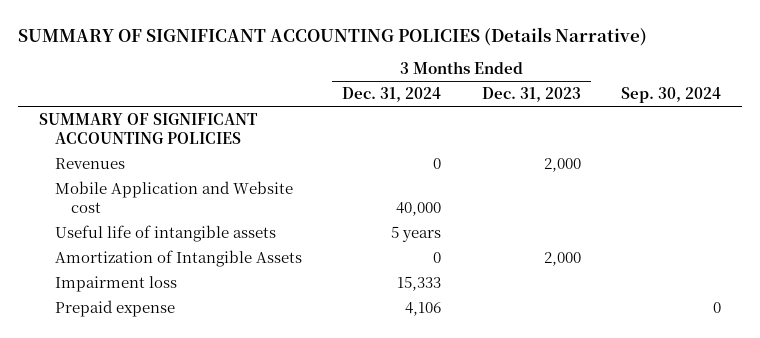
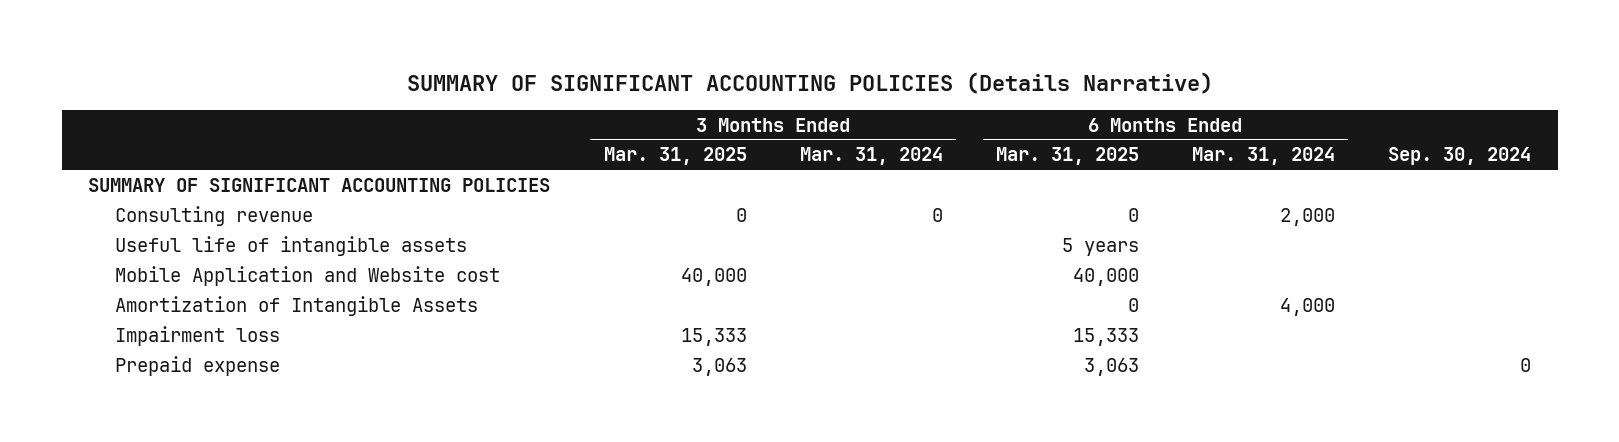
- | 3 Months Ended Dec. 31, 2024 | 3 Months Ended Dec. 31, 2023 | Sep. 30, 2024
+ | 3 Months Ended Mar. 31, 2025 | 3 Months Ended Mar. 31, 2024 | 6 Months Ended Mar. 31, 2025 | 6 Months Ended Mar. 31, 2024 | Sep. 30, 2024
- Revenues | 0 | 2,000 |
+ Consulting revenue | 0 | 0 | 0 | 2,000 |
moved down: Mobile Application and Website cost | 40,000 | | 40,000 | |

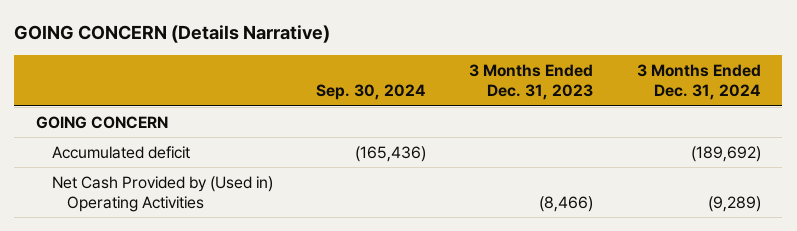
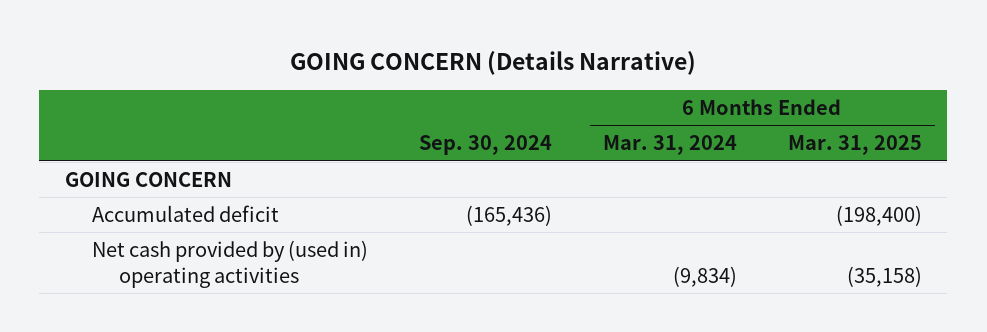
- | Sep. 30, 2024 | 3 Months Ended Dec. 31, 2023 | 3 Months Ended Dec. 31, 2024
+ | Sep. 30, 2024 | 6 Months Ended Mar. 31, 2024 | 6 Months Ended Mar. 31, 2025
- Net Cash Provided by (Used in) Operating Activities | | (8,466) | (9,289)
+ Net cash provided by (used in) operating activities | | (9,834) | (35,158)

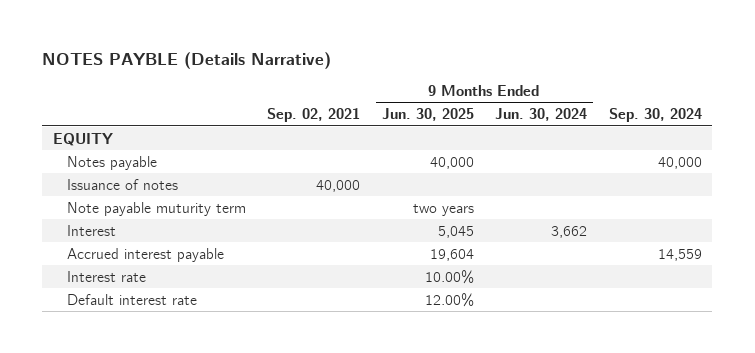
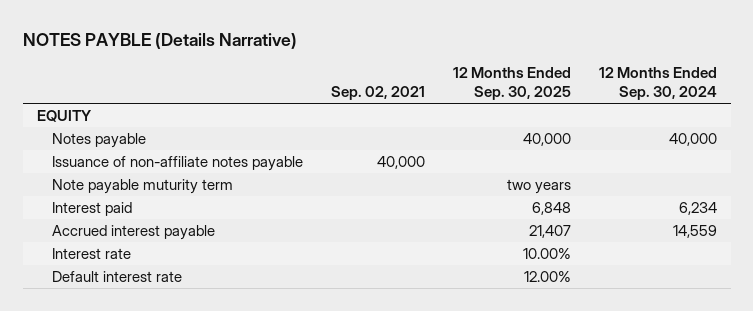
- | Sep. 02, 2021 | 9 Months Ended Jun. 30, 2025 | 9 Months Ended Jun. 30, 2024 | Sep. 30, 2024
+ | Sep. 02, 2021 | 12 Months Ended Sep. 30, 2025 | 12 Months Ended Sep. 30, 2024
- Issuance of notes | 40,000 | | |
+ Issuance of non-affiliate notes payable | 40,000 | |
- Interest | | 5,045 | 3,662 |
+ Interest paid | | 6,848 | 6,234

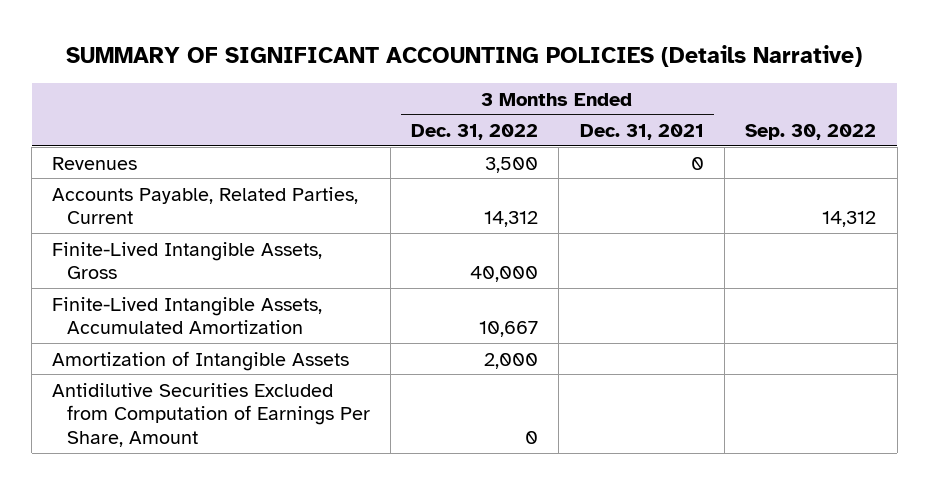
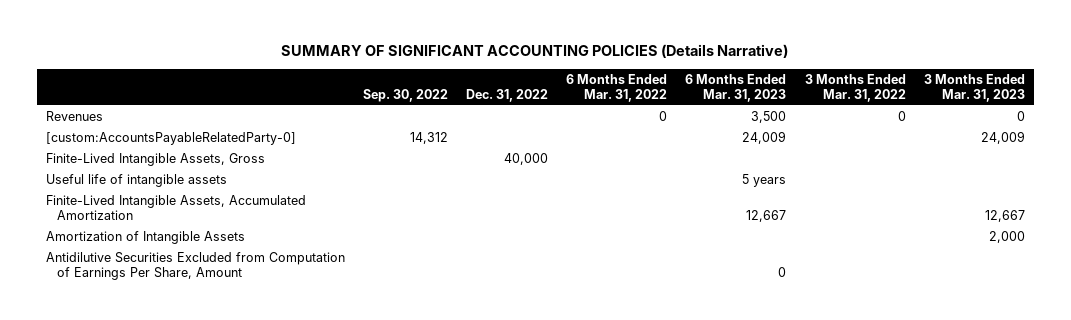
- | 3 Months Ended Dec. 31, 2022 | 3 Months Ended Dec. 31, 2021 | Sep. 30, 2022
+ | Sep. 30, 2022 | Dec. 31, 2022 | 6 Months Ended Mar. 31, 2022 | 6 Months Ended Mar. 31, 2023 | 3 Months Ended Mar. 31, 2022 | 3 Months Ended Mar. 31, 2023
- Accounts Payable, Related Parties, Current | 14,312 | | 14,312
+ [custom:AccountsPayableRelatedParty-0] | 14,312 | | | 24,009 | | 24,009
+ Useful life of intangible assets | | | | 5 years | |

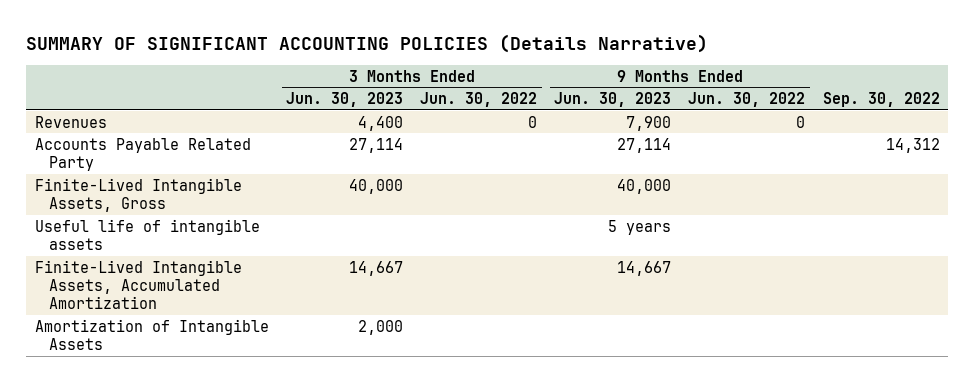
- | Sep. 30, 2022 | Dec. 31, 2022 | 6 Months Ended Mar. 31, 2022 | 6 Months Ended Mar. 31, 2023 | 3 Months Ended Mar. 31, 2022 | 3 Months Ended Mar. 31, 2023
+ | 3 Months Ended Jun. 30, 2023 | 3 Months Ended Jun. 30, 2022 | 9 Months Ended Jun. 30, 2023 | 9 Months Ended Jun. 30, 2022 | Sep. 30, 2022
- [custom:AccountsPayableRelatedParty-0] | 14,312 | | | 24,009 | | 24,009
+ Accounts Payable Related Party | 27,114 | | 27,114 | | 14,312
- Antidilutive Securities Excluded from Computation of Earnings Per Share, Amount | | | | 0 | |

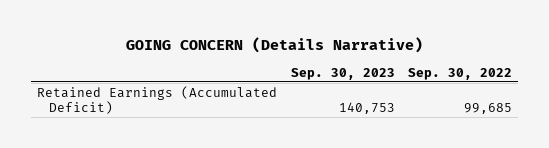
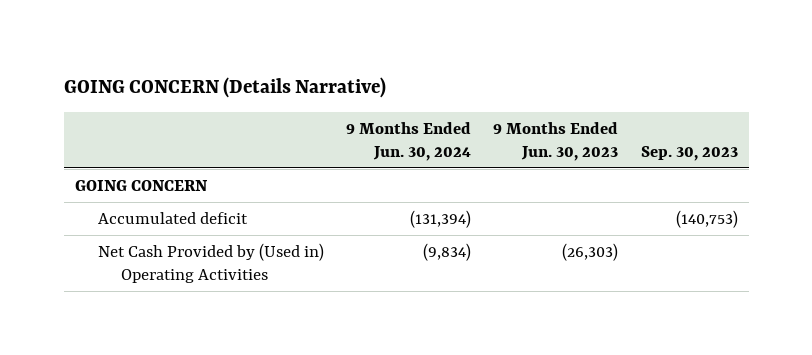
- | Sep. 30, 2023 | Sep. 30, 2022
+ | 9 Months Ended Jun. 30, 2024 | 9 Months Ended Jun. 30, 2023 | Sep. 30, 2023
- Retained Earnings (Accumulated Deficit) | 140,753 | 99,685
+ GOING CONCERN
+ Accumulated deficit | (131,394) | | (140,753)
+ Net Cash Provided by (Used in) Operating Activities | (9,834) | (26,303) |

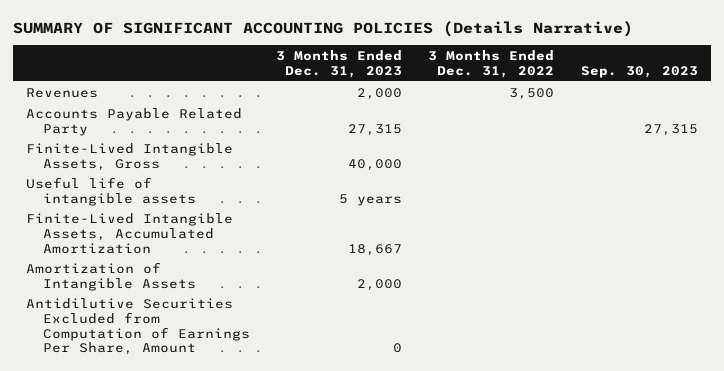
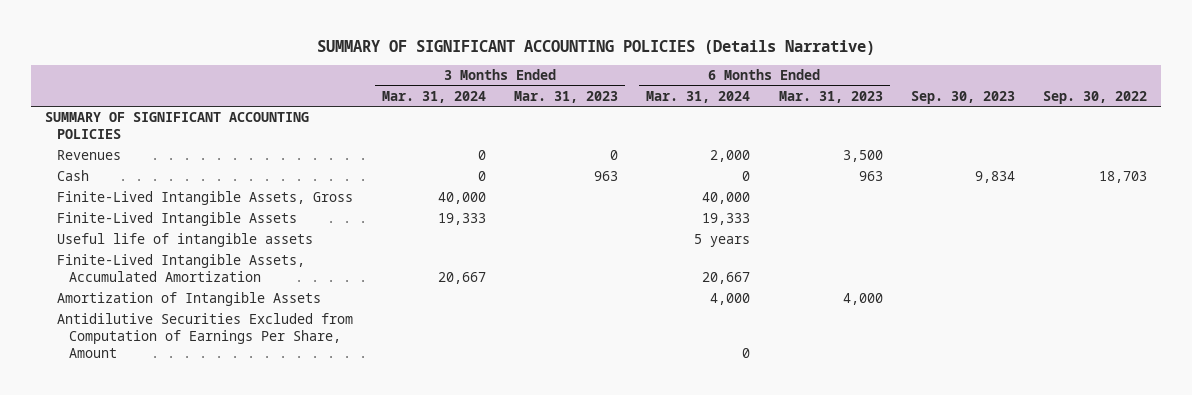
- | 3 Months Ended Dec. 31, 2023 | 3 Months Ended Dec. 31, 2022 | Sep. 30, 2023
+ | 3 Months Ended Mar. 31, 2024 | 3 Months Ended Mar. 31, 2023 | 6 Months Ended Mar. 31, 2024 | 6 Months Ended Mar. 31, 2023 | Sep. 30, 2023 | Sep. 30, 2022
+ SUMMARY OF SIGNIFICANT ACCOUNTING POLICIES
- Accounts Payable Related Party | 27,315 | | 27,315
+ Cash | 0 | 963 | 0 | 963 | 9,834 | 18,703
+ Finite-Lived Intangible Assets | 19,333 | | 19,333 | | |

